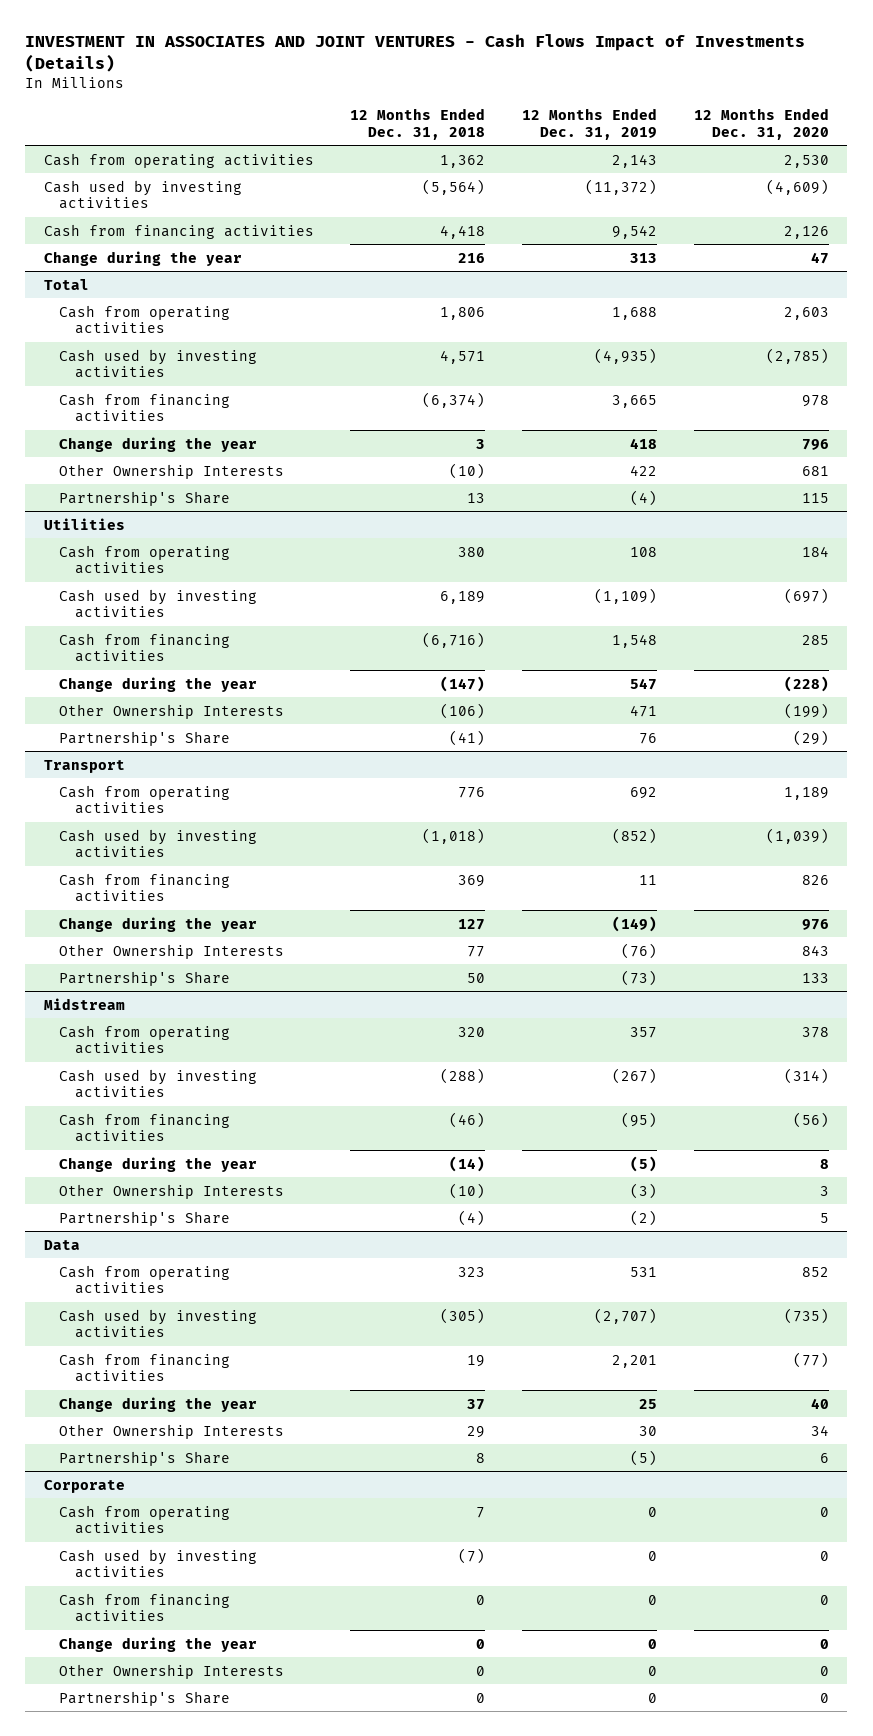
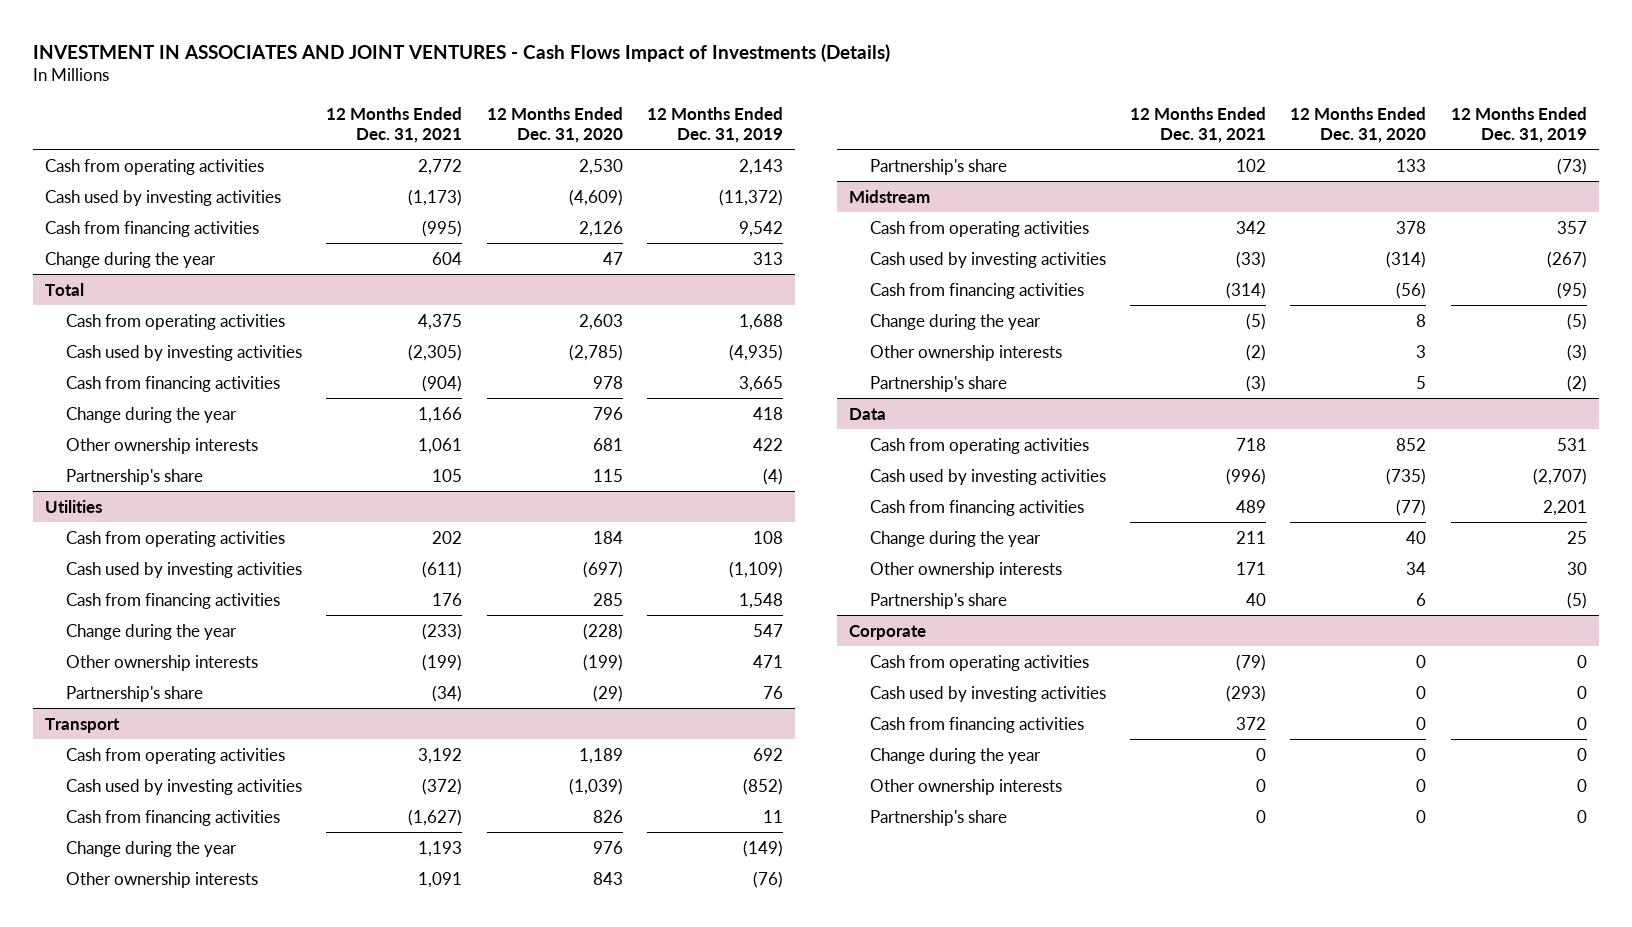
- | 12 Months Ended Dec. 31, 2018 | 12 Months Ended Dec. 31, 2019 | 12 Months Ended Dec. 31, 2020
+ | 12 Months Ended Dec. 31, 2021 | 12 Months Ended Dec. 31, 2020 | 12 Months Ended Dec. 31, 2019
@ Total
- Other Ownership Interests | (10) | 422 | 681
- Partnership's Share | 13 | (4) | 115
+ Other ownership interests | 1,061 | 681 | 422
+ Partnership's share | 105 | 115 | (4)
@ Utilities
- Other Ownership Interests | (106) | 471 | (199)
- Partnership's Share | (41) | 76 | (29)
+ Other ownership interests | (199) | (199) | 471
+ Partnership's share | (34) | (29) | 76
@ Transport
- Other Ownership Interests | 77 | (76) | 843
- Partnership's Share | 50 | (73) | 133
+ Other ownership interests | 1,091 | 843 | (76)
+ Partnership's share | 102 | 133 | (73)
@ Midstream
- Other Ownership Interests | (10) | (3) | 3
- Partnership's Share | (4) | (2) | 5
+ Other ownership interests | (2) | 3 | (3)
+ Partnership's share | (3) | 5 | (2)
@ Data
- Other Ownership Interests | 29 | 30 | 34
- Partnership's Share | 8 | (5) | 6
+ Other ownership interests | 171 | 34 | 30
+ Partnership's share | 40 | 6 | (5)
@ Corporate
- Other Ownership Interests | 0 | 0 | 0
- Partnership's Share | 0 | 0 | 0
+ Other ownership interests | 0 | 0 | 0
+ Partnership's share | 0 | 0 | 0

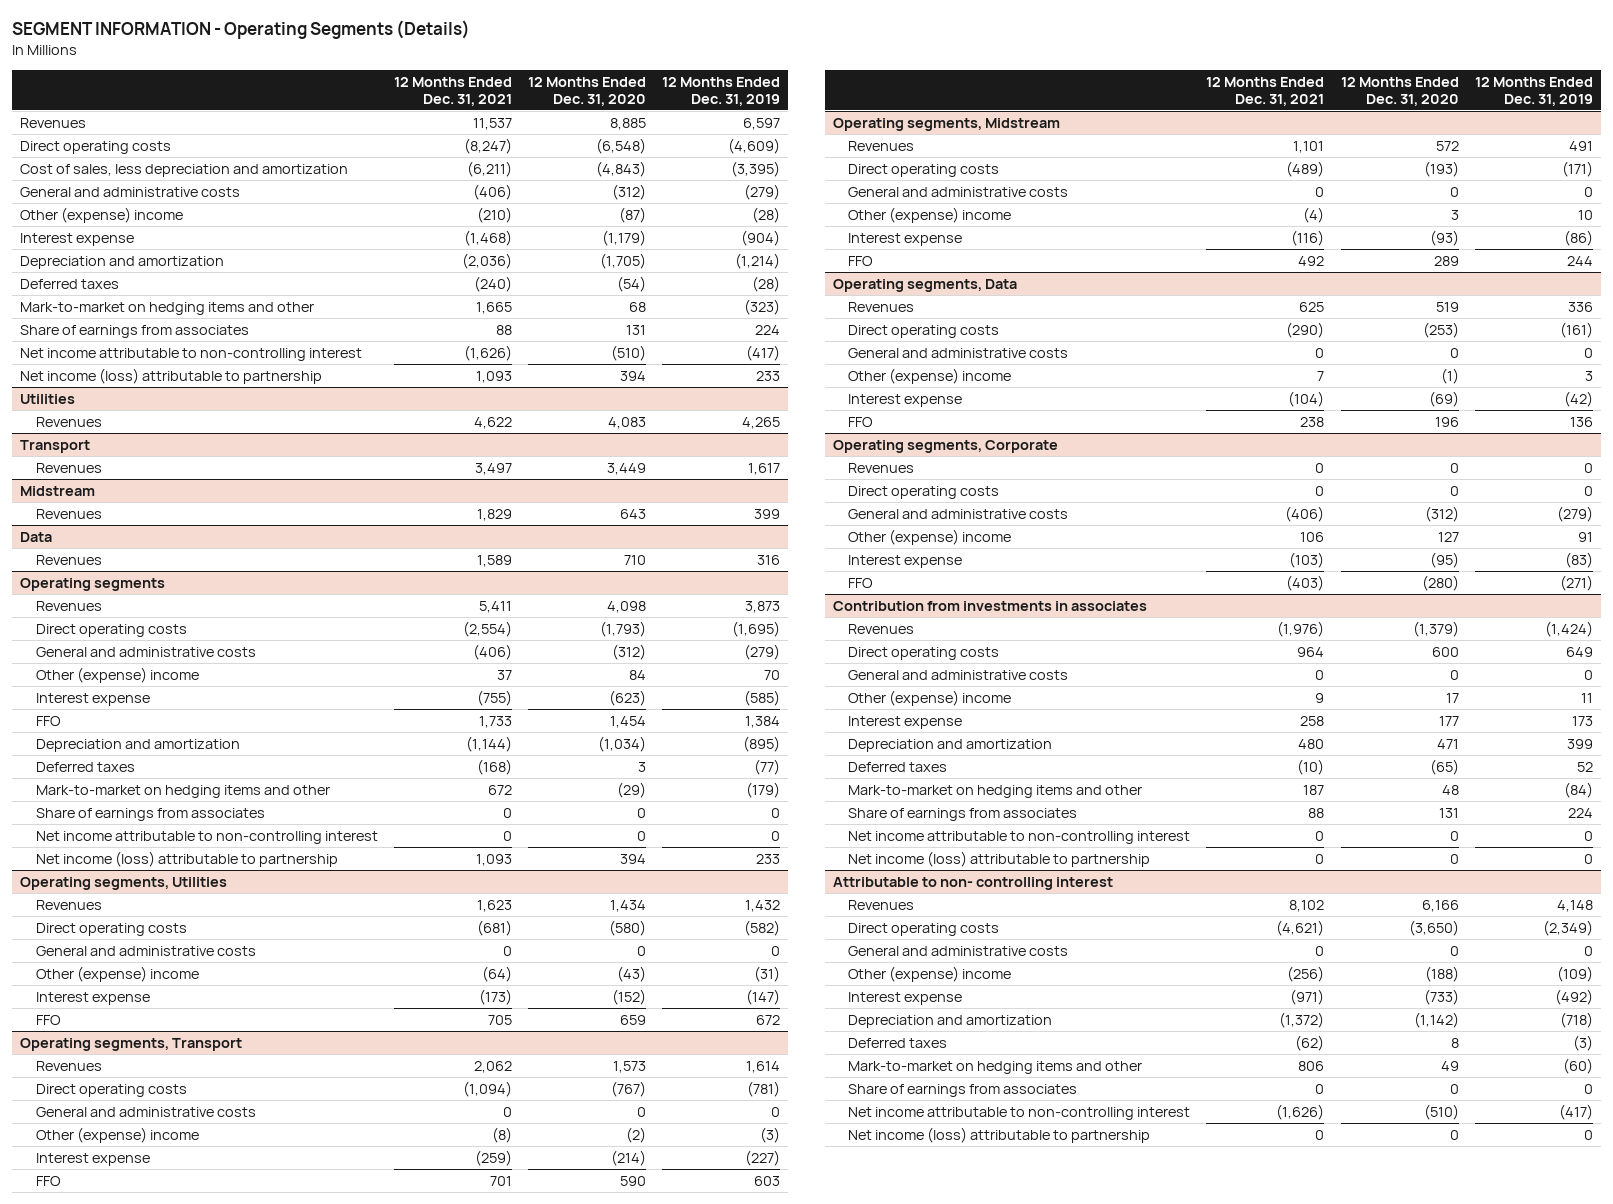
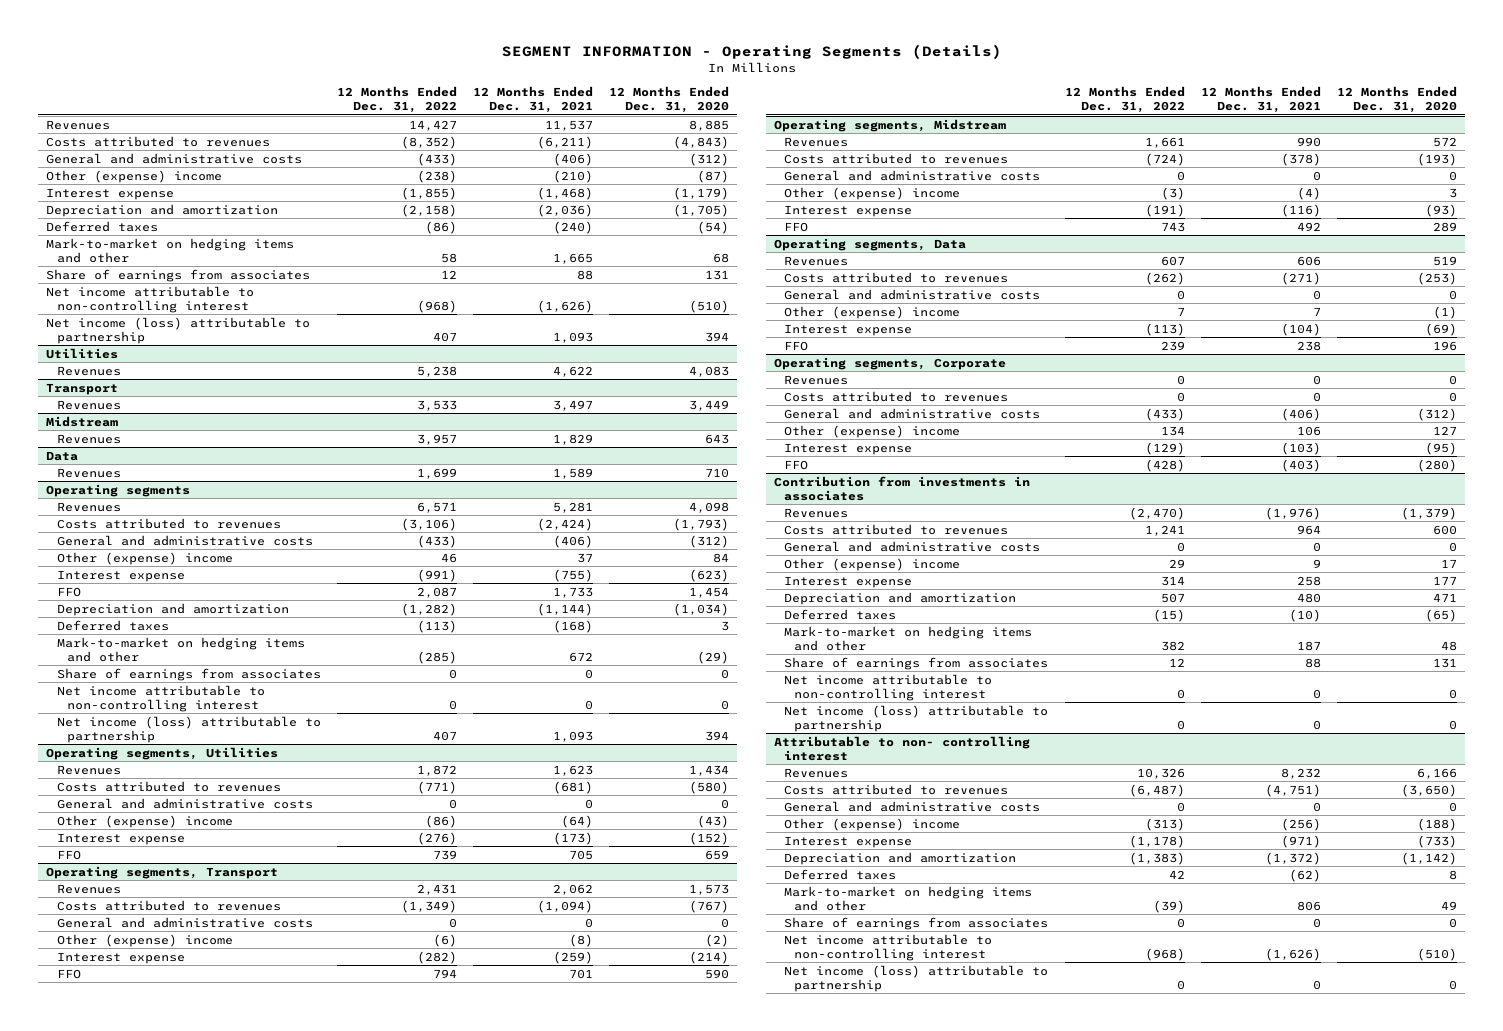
- | 12 Months Ended Dec. 31, 2021 | 12 Months Ended Dec. 31, 2020 | 12 Months Ended Dec. 31, 2019
+ | 12 Months Ended Dec. 31, 2022 | 12 Months Ended Dec. 31, 2021 | 12 Months Ended Dec. 31, 2020
- Direct operating costs | (8,247) | (6,548) | (4,609)
- Cost of sales, less depreciation and amortization | (6,211) | (4,843) | (3,395)
+ Costs attributed to revenues | (8,352) | (6,211) | (4,843)
@ Operating segments
- Revenues | 5,411 | 4,098 | 3,873
- Direct operating costs | (2,554) | (1,793) | (1,695)
+ Revenues | 6,571 | 5,281 | 4,098
+ Costs attributed to revenues | (3,106) | (2,424) | (1,793)
@ Operating segments, Utilities
- Direct operating costs | (681) | (580) | (582)
+ Costs attributed to revenues | (771) | (681) | (580)
@ Operating segments, Transport
- Direct operating costs | (1,094) | (767) | (781)
+ Costs attributed to revenues | (1,349) | (1,094) | (767)
@ Operating segments, Midstream
- Revenues | 1,101 | 572 | 491
- Direct operating costs | (489) | (193) | (171)
+ Revenues | 1,661 | 990 | 572
+ Costs attributed to revenues | (724) | (378) | (193)
@ Operating segments, Data
- Revenues | 625 | 519 | 336
- Direct operating costs | (290) | (253) | (161)
+ Revenues | 607 | 606 | 519
+ Costs attributed to revenues | (262) | (271) | (253)
@ Operating segments, Corporate
- Direct operating costs | 0 | 0 | 0
+ Costs attributed to revenues | 0 | 0 | 0
@ Contribution from investments in associates
- Direct operating costs | 964 | 600 | 649
+ Costs attributed to revenues | 1,241 | 964 | 600
@ Attributable to non- controlling interest
- Revenues | 8,102 | 6,166 | 4,148
- Direct operating costs | (4,621) | (3,650) | (2,349)
+ Revenues | 10,326 | 8,232 | 6,166
+ Costs attributed to revenues | (6,487) | (4,751) | (3,650)

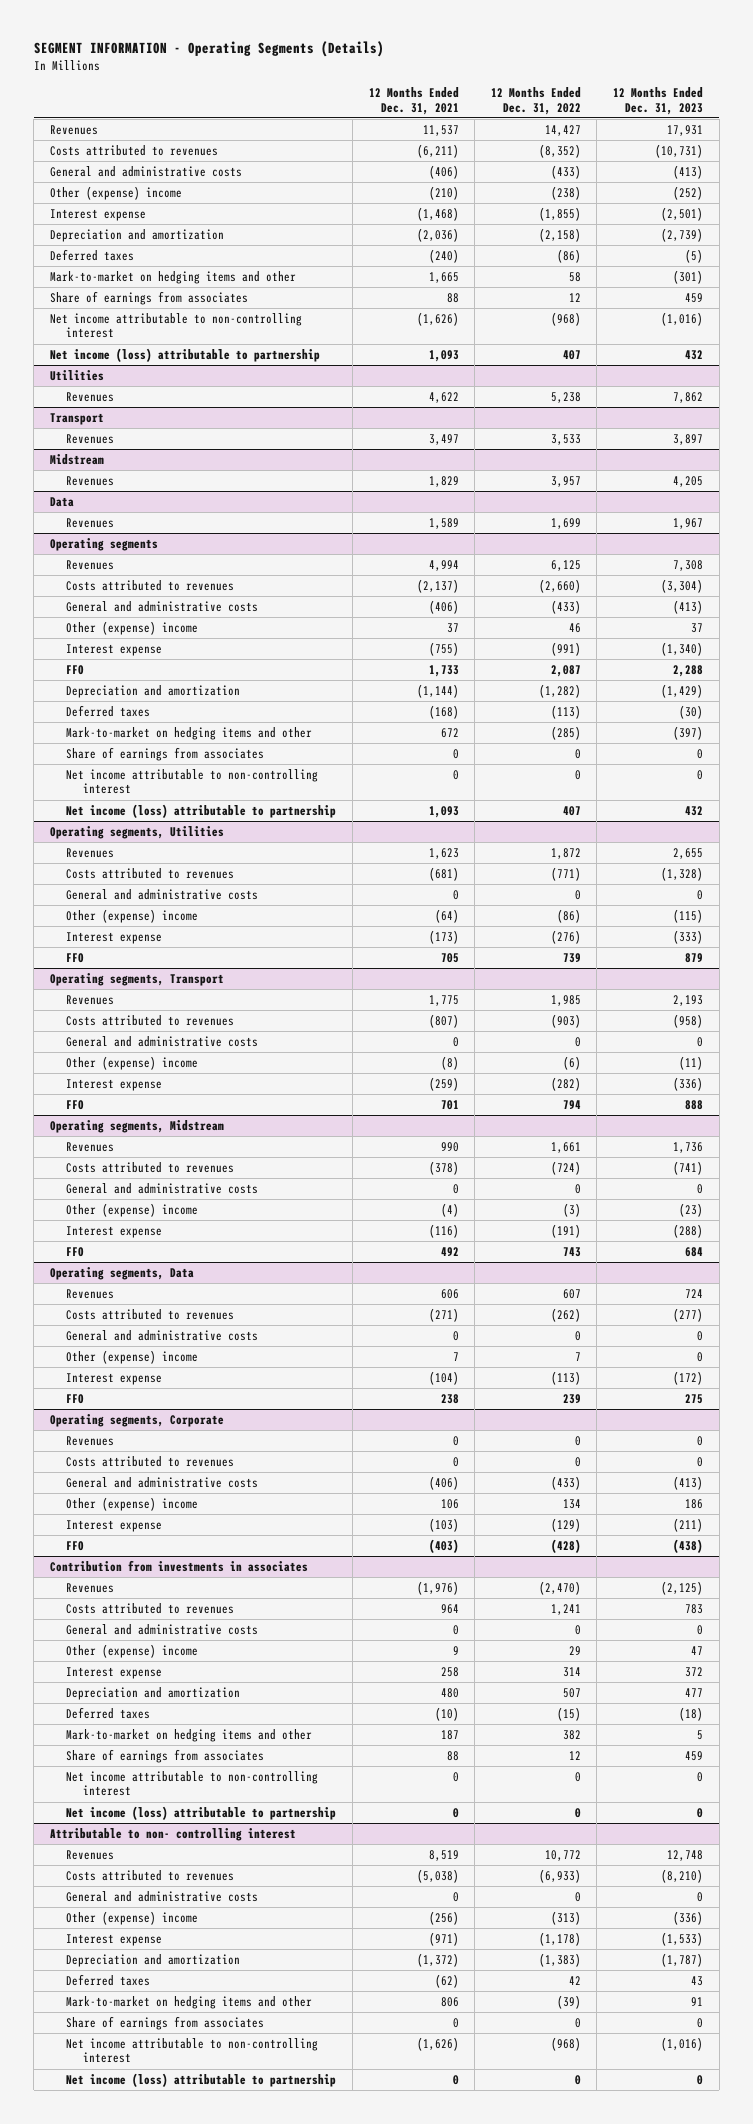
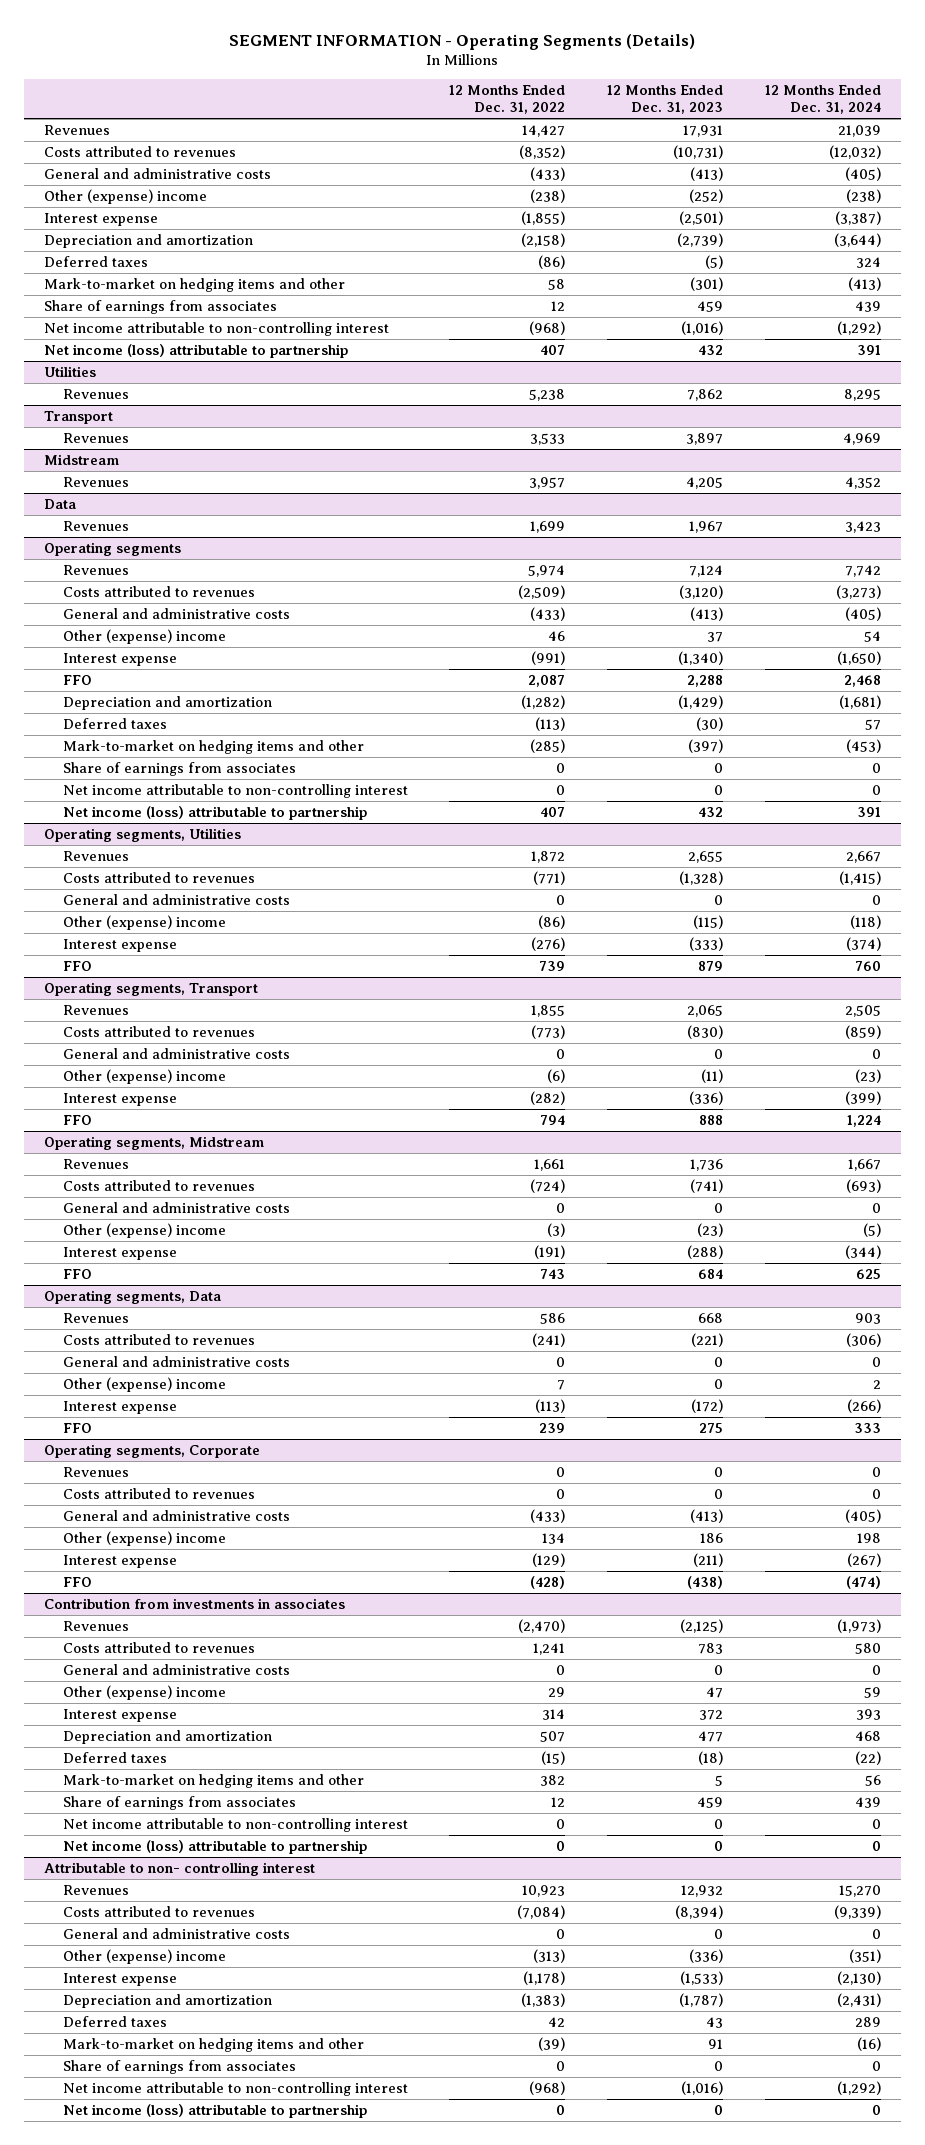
- | 12 Months Ended Dec. 31, 2021 | 12 Months Ended Dec. 31, 2022 | 12 Months Ended Dec. 31, 2023
+ | 12 Months Ended Dec. 31, 2022 | 12 Months Ended Dec. 31, 2023 | 12 Months Ended Dec. 31, 2024
@ Operating segments
- Revenues | 4,994 | 6,125 | 7,308
- Costs attributed to revenues | (2,137) | (2,660) | (3,304)
+ Revenues | 5,974 | 7,124 | 7,742
+ Costs attributed to revenues | (2,509) | (3,120) | (3,273)
@ Operating segments, Transport
- Revenues | 1,775 | 1,985 | 2,193
- Costs attributed to revenues | (807) | (903) | (958)
+ Revenues | 1,855 | 2,065 | 2,505
+ Costs attributed to revenues | (773) | (830) | (859)
@ Operating segments, Data
- Revenues | 606 | 607 | 724
- Costs attributed to revenues | (271) | (262) | (277)
+ Revenues | 586 | 668 | 903
+ Costs attributed to revenues | (241) | (221) | (306)
@ Attributable to non- controlling interest
- Revenues | 8,519 | 10,772 | 12,748
- Costs attributed to revenues | (5,038) | (6,933) | (8,210)
+ Revenues | 10,923 | 12,932 | 15,270
+ Costs attributed to revenues | (7,084) | (8,394) | (9,339)

